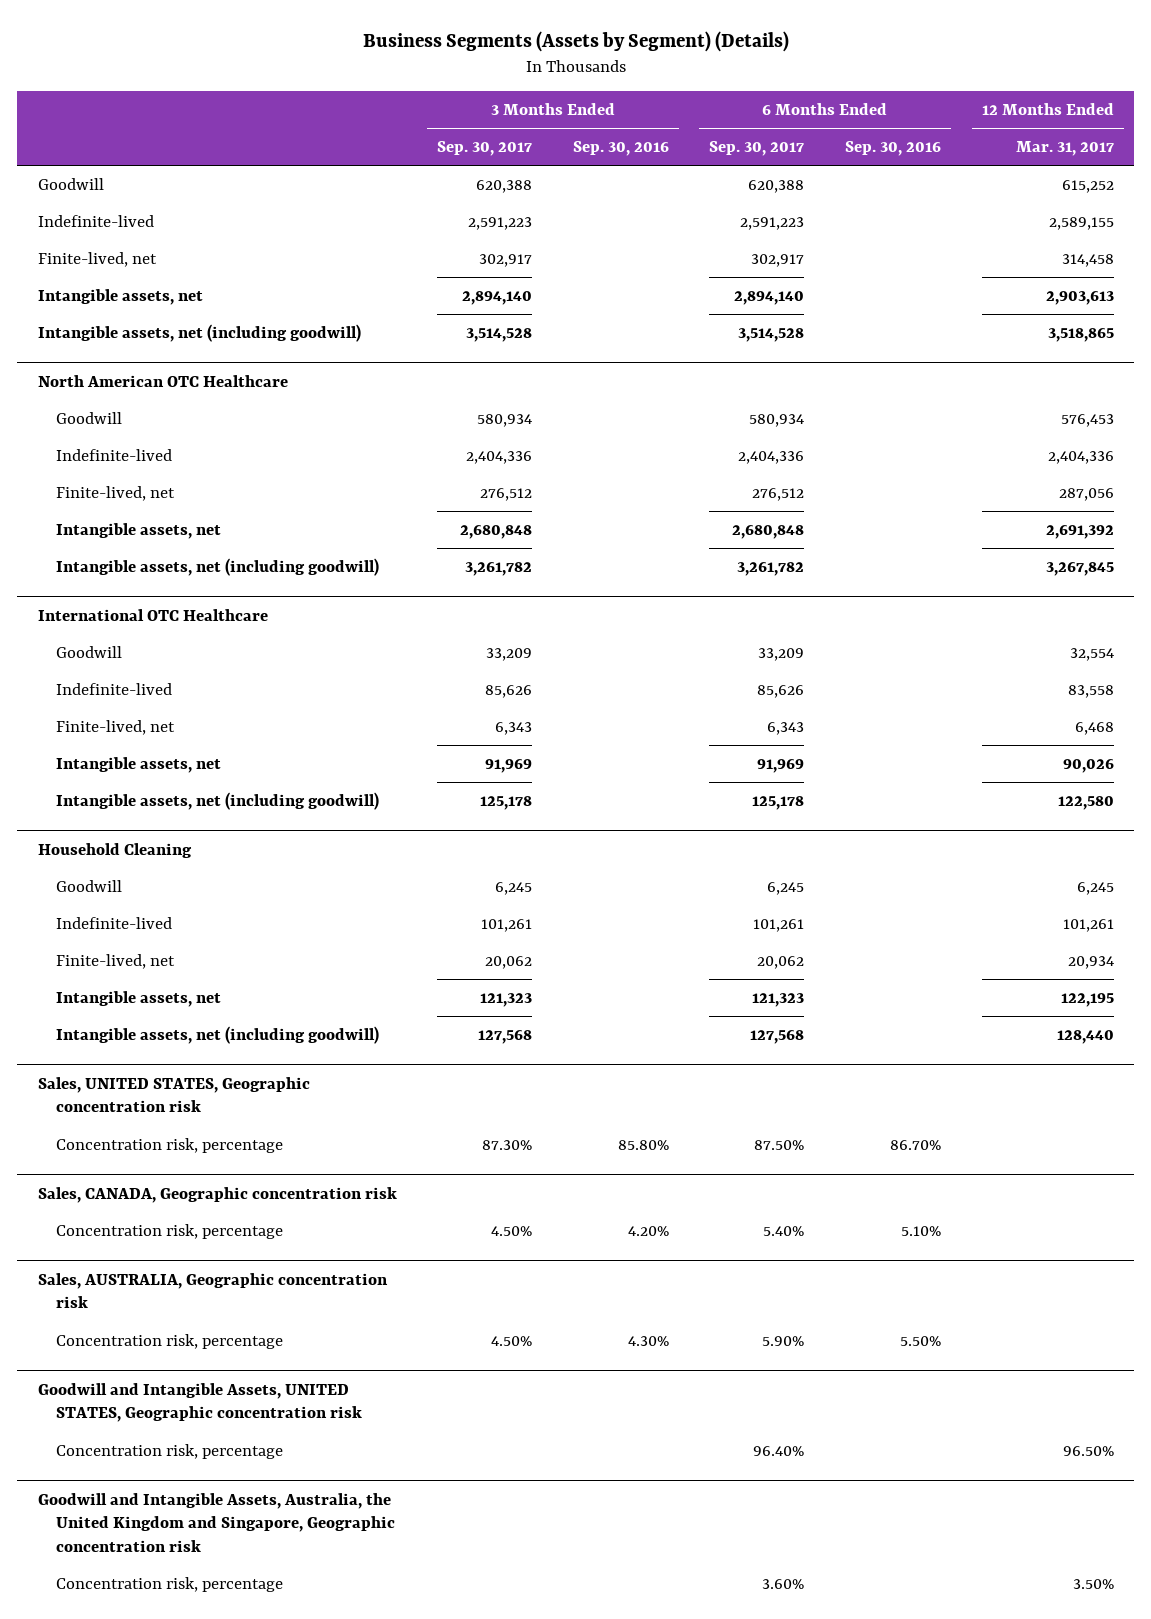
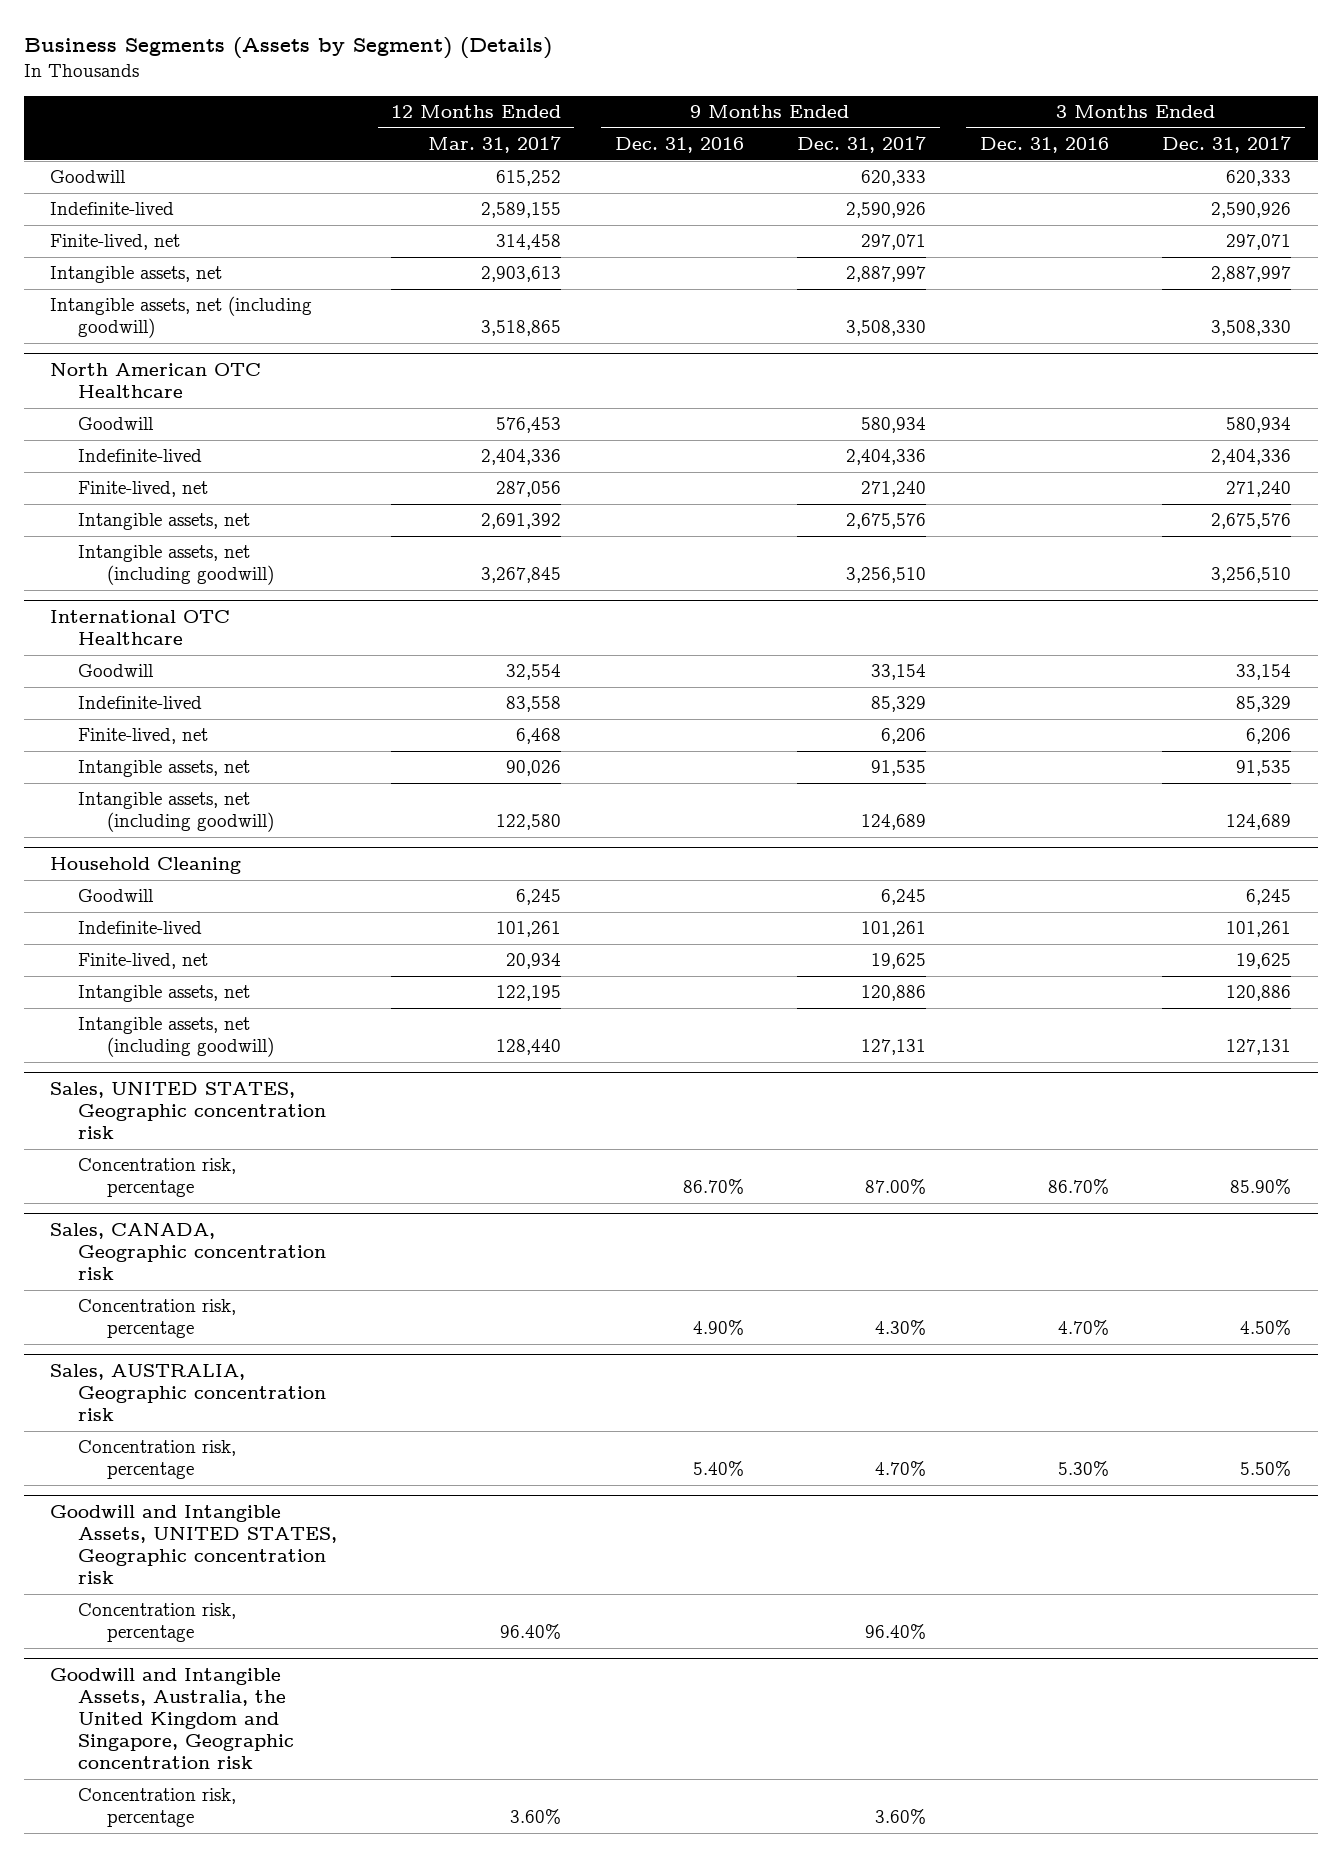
- | 3 Months Ended Sep. 30, 2017 | 3 Months Ended Sep. 30, 2016 | 6 Months Ended Sep. 30, 2017 | 6 Months Ended Sep. 30, 2016 | 12 Months Ended Mar. 31, 2017
+ | 12 Months Ended Mar. 31, 2017 | 9 Months Ended Dec. 31, 2016 | 9 Months Ended Dec. 31, 2017 | 3 Months Ended Dec. 31, 2016 | 3 Months Ended Dec. 31, 2017
@ Goodwill and Intangible Assets, UNITED STATES, Geographic concentration risk
- Concentration risk, percentage | | | 96.40% | | 96.50%
+ Concentration risk, percentage | 96.40% | | 96.40% | |
@ Goodwill and Intangible Assets, Australia, the United Kingdom and Singapore, Geographic concentration risk
- Concentration risk, percentage | | | 3.60% | | 3.50%
+ Concentration risk, percentage | 3.60% | | 3.60% | |

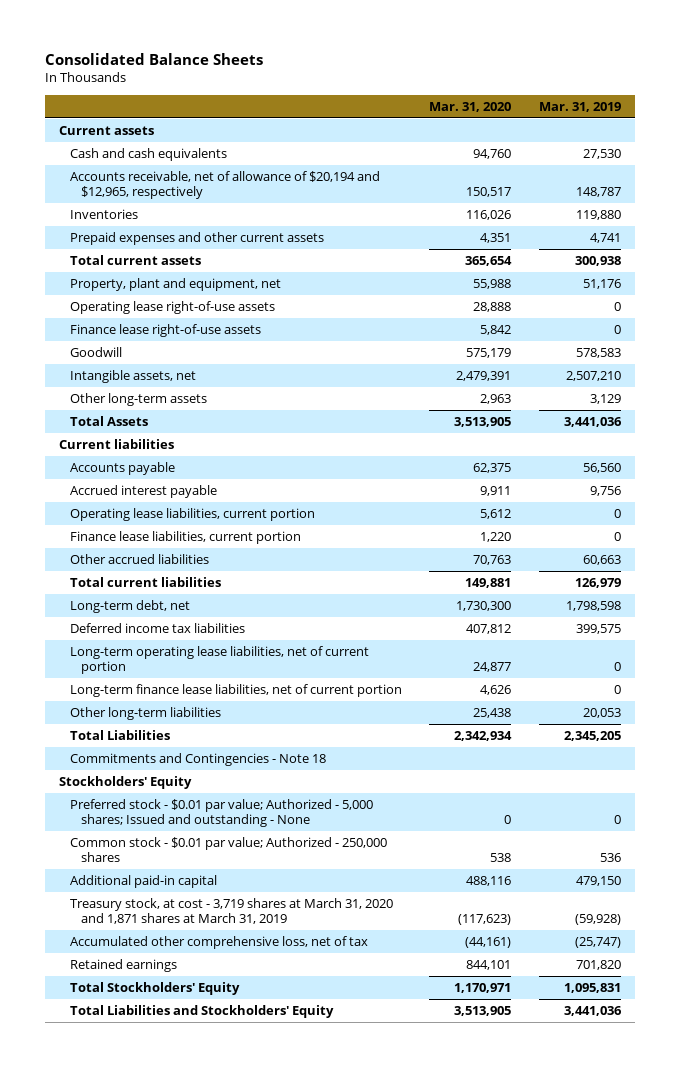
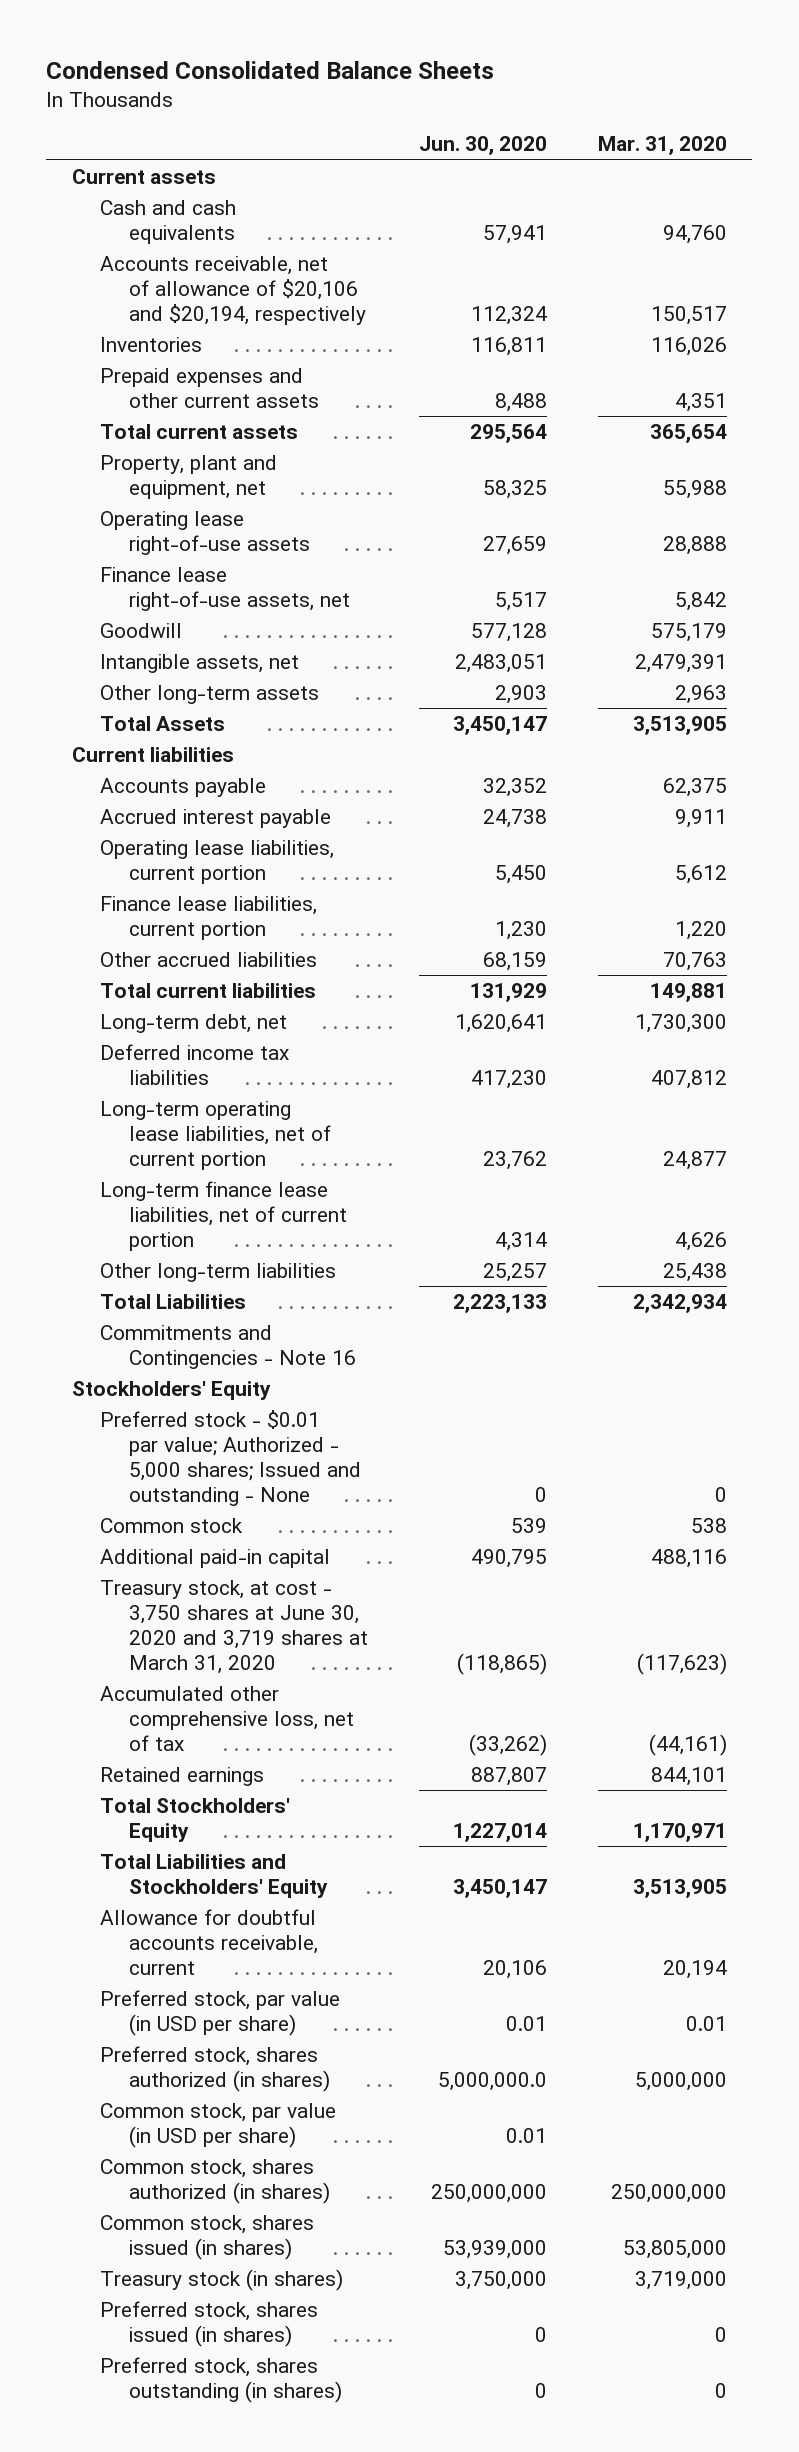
- Consolidated Balance Sheets
+ Condensed Consolidated Balance Sheets
- | Mar. 31, 2020 | Mar. 31, 2019
+ | Jun. 30, 2020 | Mar. 31, 2020
- Accounts receivable, net of allowance of $20,194 and $12,965, respectively | 150,517 | 148,787
+ Accounts receivable, net of allowance of $20,106 and $20,194, respectively | 112,324 | 150,517
- Finance lease right-of-use assets | 5,842 | 0
+ Finance lease right-of-use assets, net | 5,517 | 5,842
- Commitments and Contingencies - Note 18
+ Commitments and Contingencies - Note 16
- Common stock - $0.01 par value; Authorized - 250,000 shares | 538 | 536
+ Common stock | 539 | 538
- Treasury stock, at cost - 3,719 shares at March 31, 2020 and 1,871 shares at March 31, 2019 | (117,623) | (59,928)
+ Treasury stock, at cost - 3,750 shares at June 30, 2020 and 3,719 shares at March 31, 2020 | (118,865) | (117,623)
+ Allowance for doubtful accounts receivable, current | 20,106 | 20,194
+ Preferred stock, par value (in USD per share) | 0.01 | 0.01
+ Preferred stock, shares authorized (in shares) | 5,000,000.0 | 5,000,000
+ Common stock, par value (in USD per share) | 0.01 |
+ Common stock, shares authorized (in shares) | 250,000,000 | 250,000,000
+ Common stock, shares issued (in shares) | 53,939,000 | 53,805,000
+ Treasury stock (in shares) | 3,750,000 | 3,719,000
+ Preferred stock, shares issued (in shares) | 0 | 0
+ Preferred stock, shares outstanding (in shares) | 0 | 0

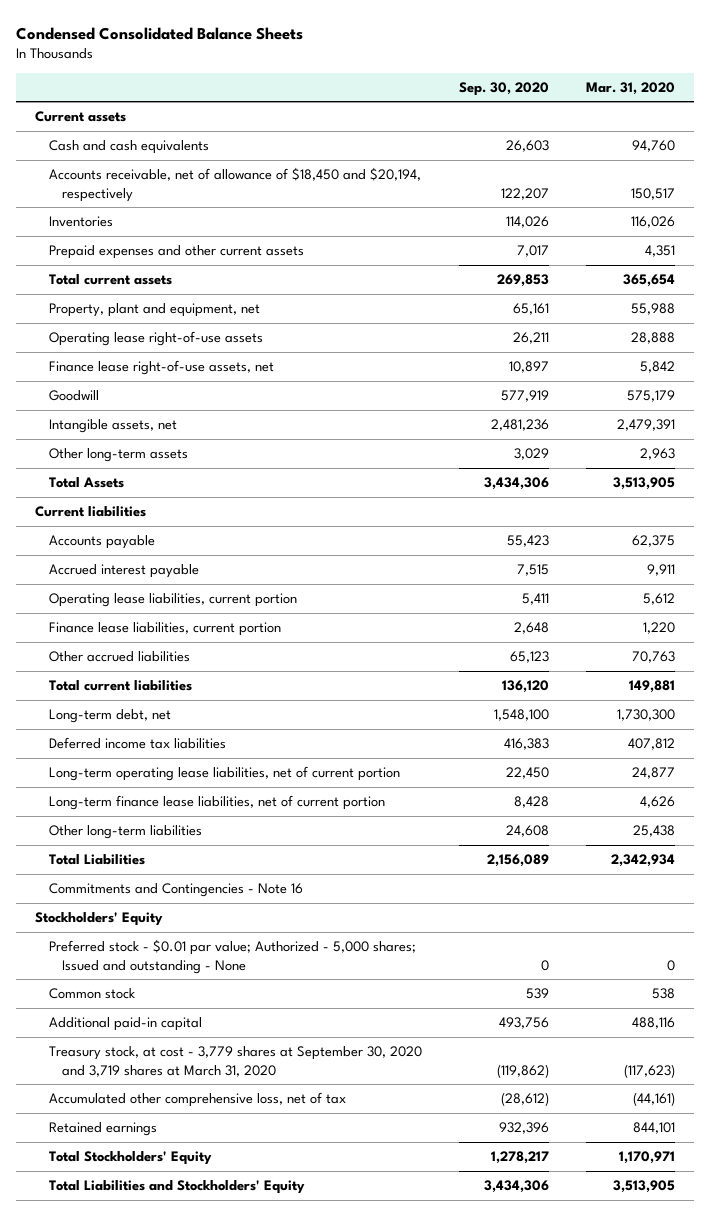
- | Jun. 30, 2020 | Mar. 31, 2020
+ | Sep. 30, 2020 | Mar. 31, 2020
- Accounts receivable, net of allowance of $20,106 and $20,194, respectively | 112,324 | 150,517
+ Accounts receivable, net of allowance of $18,450 and $20,194, respectively | 122,207 | 150,517
- Treasury stock, at cost - 3,750 shares at June 30, 2020 and 3,719 shares at March 31, 2020 | (118,865) | (117,623)
+ Treasury stock, at cost - 3,779 shares at September 30, 2020 and 3,719 shares at March 31, 2020 | (119,862) | (117,623)
- Allowance for doubtful accounts receivable, current | 20,106 | 20,194
- Preferred stock, par value (in USD per share) | 0.01 | 0.01
- Preferred stock, shares authorized (in shares) | 5,000,000.0 | 5,000,000
- Common stock, par value (in USD per share) | 0.01 |
- Common stock, shares authorized (in shares) | 250,000,000 | 250,000,000
- Common stock, shares issued (in shares) | 53,939,000 | 53,805,000
- Treasury stock (in shares) | 3,750,000 | 3,719,000
- Preferred stock, shares issued (in shares) | 0 | 0
- Preferred stock, shares outstanding (in shares) | 0 | 0

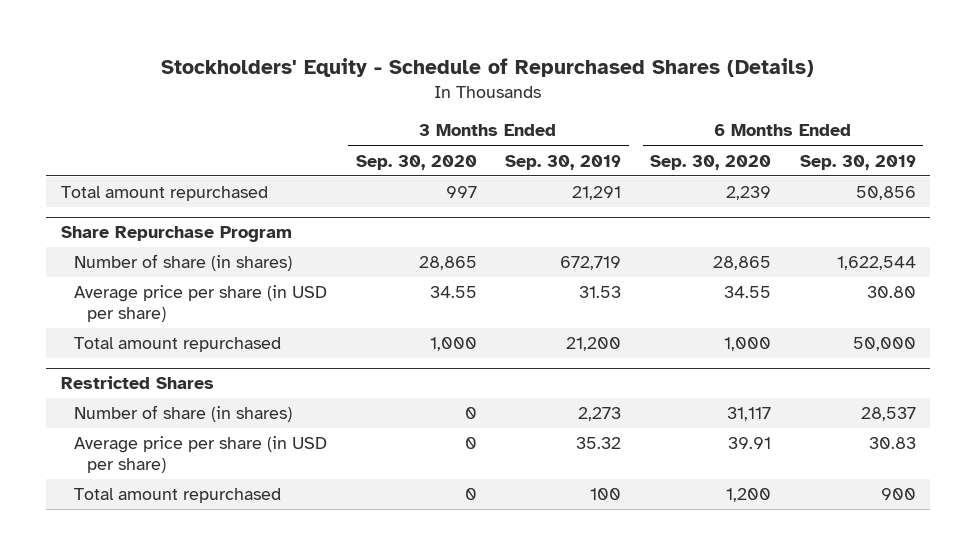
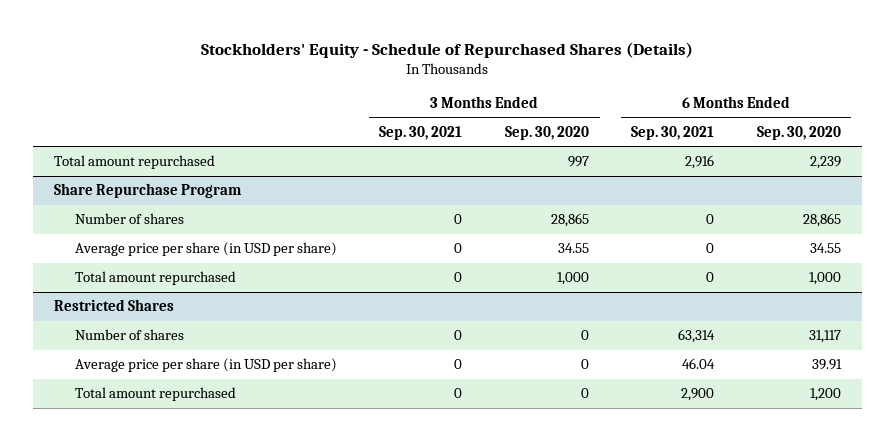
- | 3 Months Ended Sep. 30, 2020 | 3 Months Ended Sep. 30, 2019 | 6 Months Ended Sep. 30, 2020 | 6 Months Ended Sep. 30, 2019
+ | 3 Months Ended Sep. 30, 2021 | 3 Months Ended Sep. 30, 2020 | 6 Months Ended Sep. 30, 2021 | 6 Months Ended Sep. 30, 2020
@ Share Repurchase Program
- Number of share (in shares) | 28,865 | 672,719 | 28,865 | 1,622,544
+ Number of shares | 0 | 28,865 | 0 | 28,865
@ Restricted Shares
- Number of share (in shares) | 0 | 2,273 | 31,117 | 28,537
+ Number of shares | 0 | 0 | 63,314 | 31,117

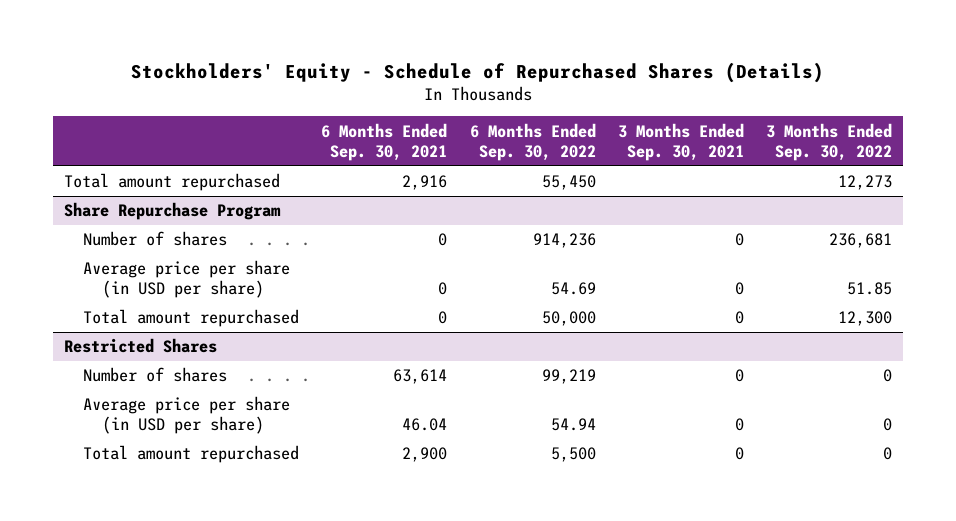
- | 3 Months Ended Sep. 30, 2021 | 3 Months Ended Sep. 30, 2020 | 6 Months Ended Sep. 30, 2021 | 6 Months Ended Sep. 30, 2020
+ | 6 Months Ended Sep. 30, 2021 | 6 Months Ended Sep. 30, 2022 | 3 Months Ended Sep. 30, 2021 | 3 Months Ended Sep. 30, 2022
@ Restricted Shares
- Number of shares | 0 | 0 | 63,314 | 31,117
+ Number of shares | 63,614 | 99,219 | 0 | 0

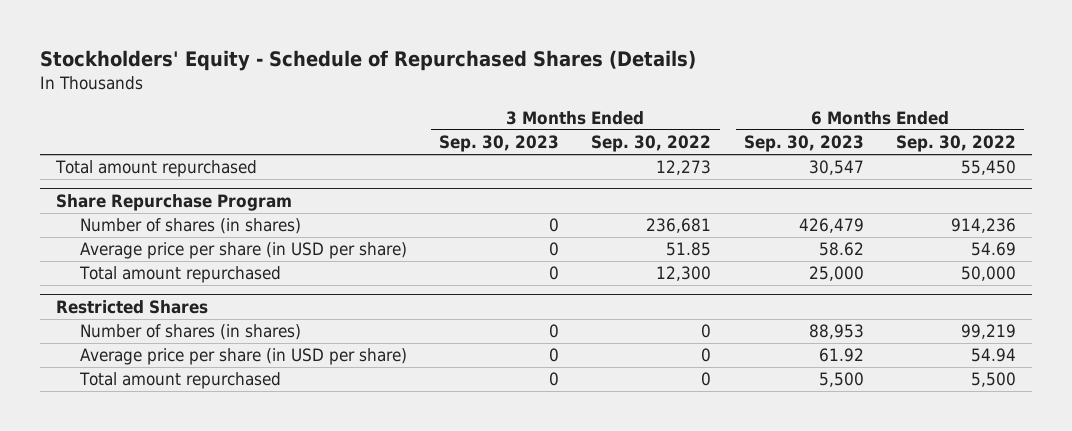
- | 6 Months Ended Sep. 30, 2021 | 6 Months Ended Sep. 30, 2022 | 3 Months Ended Sep. 30, 2021 | 3 Months Ended Sep. 30, 2022
+ | 3 Months Ended Sep. 30, 2023 | 3 Months Ended Sep. 30, 2022 | 6 Months Ended Sep. 30, 2023 | 6 Months Ended Sep. 30, 2022
@ Share Repurchase Program
- Number of shares | 0 | 914,236 | 0 | 236,681
+ Number of shares (in shares) | 0 | 236,681 | 426,479 | 914,236
@ Restricted Shares
- Number of shares | 63,614 | 99,219 | 0 | 0
+ Number of shares (in shares) | 0 | 0 | 88,953 | 99,219

